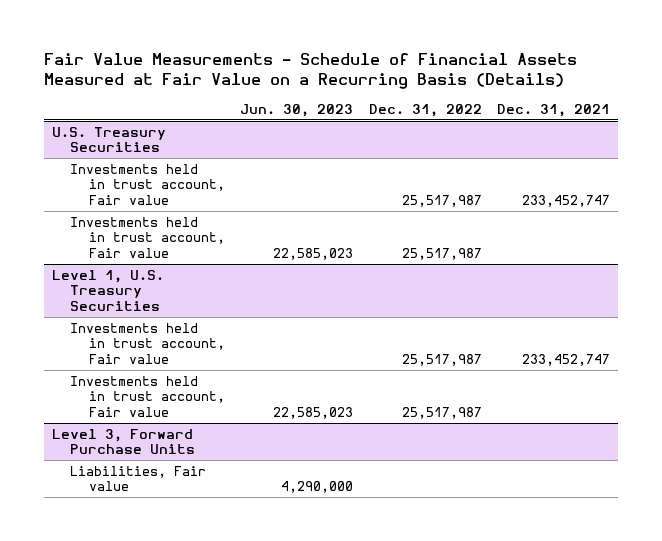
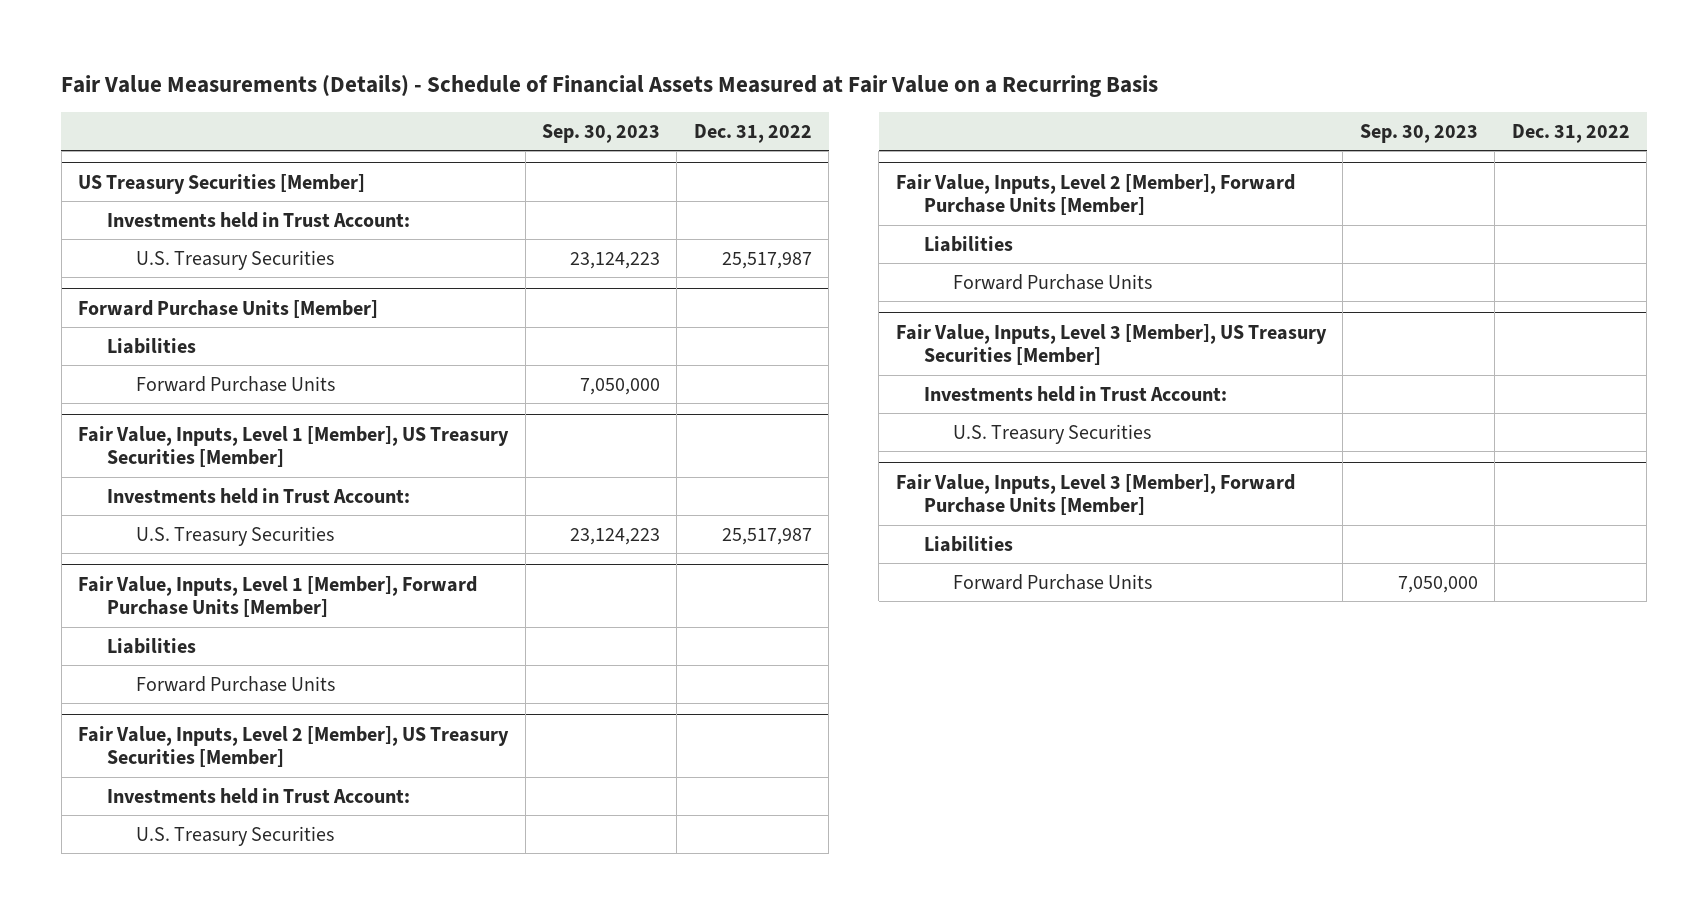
- Fair Value Measurements - Schedule of Financial Assets Measured at Fair Value on a Recurring Basis (Details)
+ Fair Value Measurements (Details) - Schedule of Financial Assets Measured at Fair Value on a Recurring Basis
- | Jun. 30, 2023 | Dec. 31, 2022 | Dec. 31, 2021
+ | Sep. 30, 2023 | Dec. 31, 2022
- U.S. Treasury Securities
- Investments held in trust account, Fair value | | 25,517,987 | 233,452,747
- Investments held in trust account, Fair value | 22,585,023 | 25,517,987 |
- Level 1, U.S. Treasury Securities
- Investments held in trust account, Fair value | | 25,517,987 | 233,452,747
- Investments held in trust account, Fair value | 22,585,023 | 25,517,987 |
- Level 3, Forward Purchase Units
- Liabilities, Fair value | 4,290,000 | |
+ US Treasury Securities [Member]
+ Investments held in Trust Account:
+ U.S. Treasury Securities | 23,124,223 | 25,517,987
+ Forward Purchase Units [Member]
+ Liabilities
+ Forward Purchase Units | 7,050,000 |
+ Fair Value, Inputs, Level 1 [Member], US Treasury Securities [Member]
+ Investments held in Trust Account:
+ U.S. Treasury Securities | 23,124,223 | 25,517,987
+ Fair Value, Inputs, Level 1 [Member], Forward Purchase Units [Member]
+ Liabilities
+ Forward Purchase Units
+ Fair Value, Inputs, Level 2 [Member], US Treasury Securities [Member]
+ Investments held in Trust Account:
+ U.S. Treasury Securities
+ Fair Value, Inputs, Level 2 [Member], Forward Purchase Units [Member]
+ Liabilities
+ Forward Purchase Units
+ Fair Value, Inputs, Level 3 [Member], US Treasury Securities [Member]
+ Investments held in Trust Account:
+ U.S. Treasury Securities
+ Fair Value, Inputs, Level 3 [Member], Forward Purchase Units [Member]
+ Liabilities
+ Forward Purchase Units | 7,050,000 |

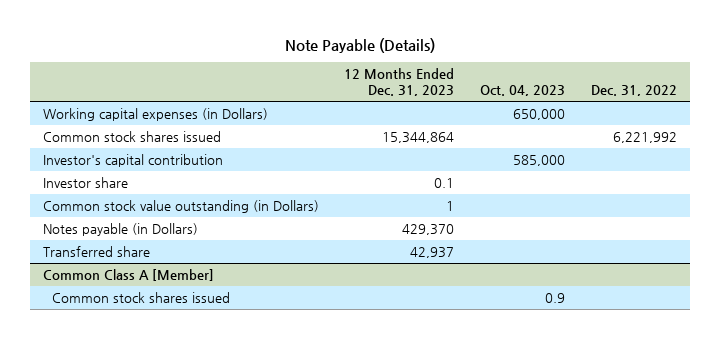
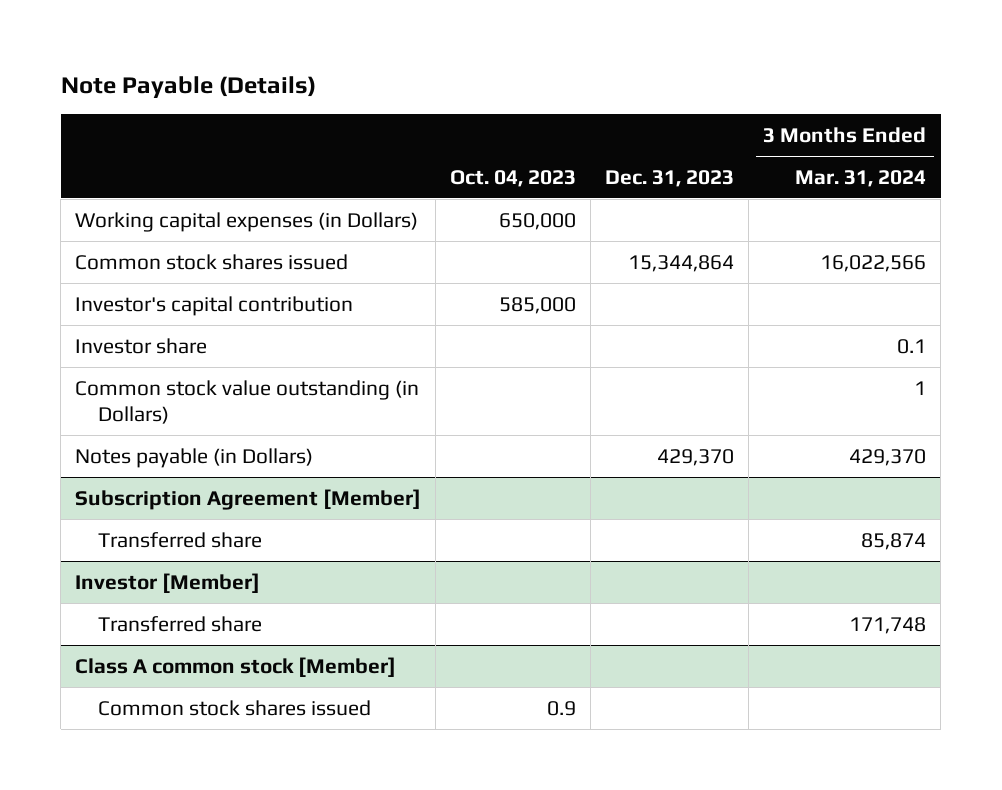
- | 12 Months Ended Dec. 31, 2023 | Oct. 04, 2023 | Dec. 31, 2022
+ | Oct. 04, 2023 | Dec. 31, 2023 | 3 Months Ended Mar. 31, 2024
- Transferred share | 42,937 | |
- Common Class A [Member]
+ Subscription Agreement [Member]
+ Transferred share | | | 85,874
+ Investor [Member]
+ Transferred share | | | 171,748
+ Class A common stock [Member]

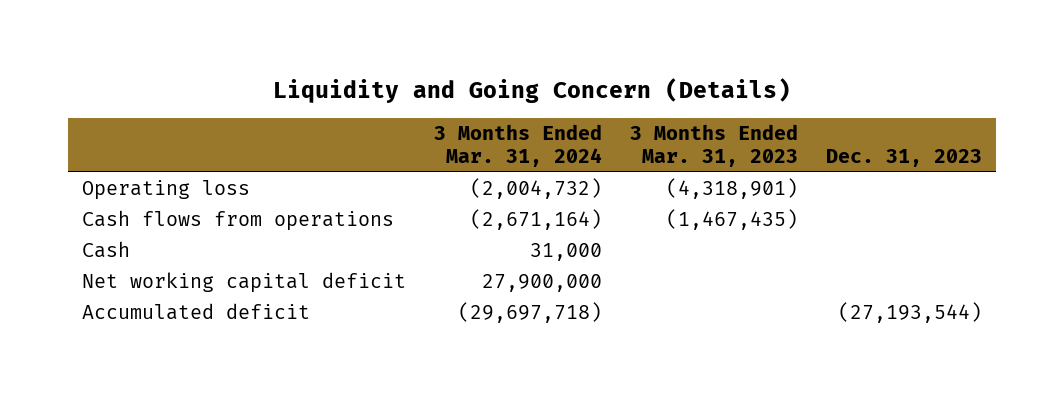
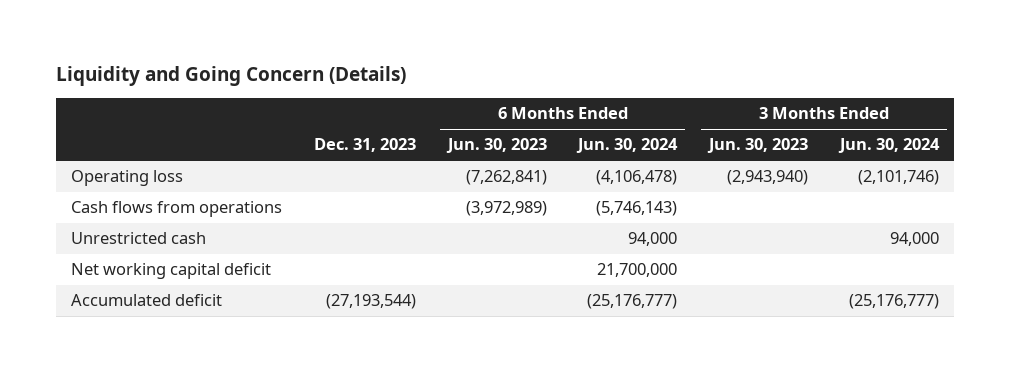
- | 3 Months Ended Mar. 31, 2024 | 3 Months Ended Mar. 31, 2023 | Dec. 31, 2023
+ | Dec. 31, 2023 | 6 Months Ended Jun. 30, 2023 | 6 Months Ended Jun. 30, 2024 | 3 Months Ended Jun. 30, 2023 | 3 Months Ended Jun. 30, 2024
- Cash | 31,000 | |
+ Unrestricted cash | | | 94,000 | | 94,000

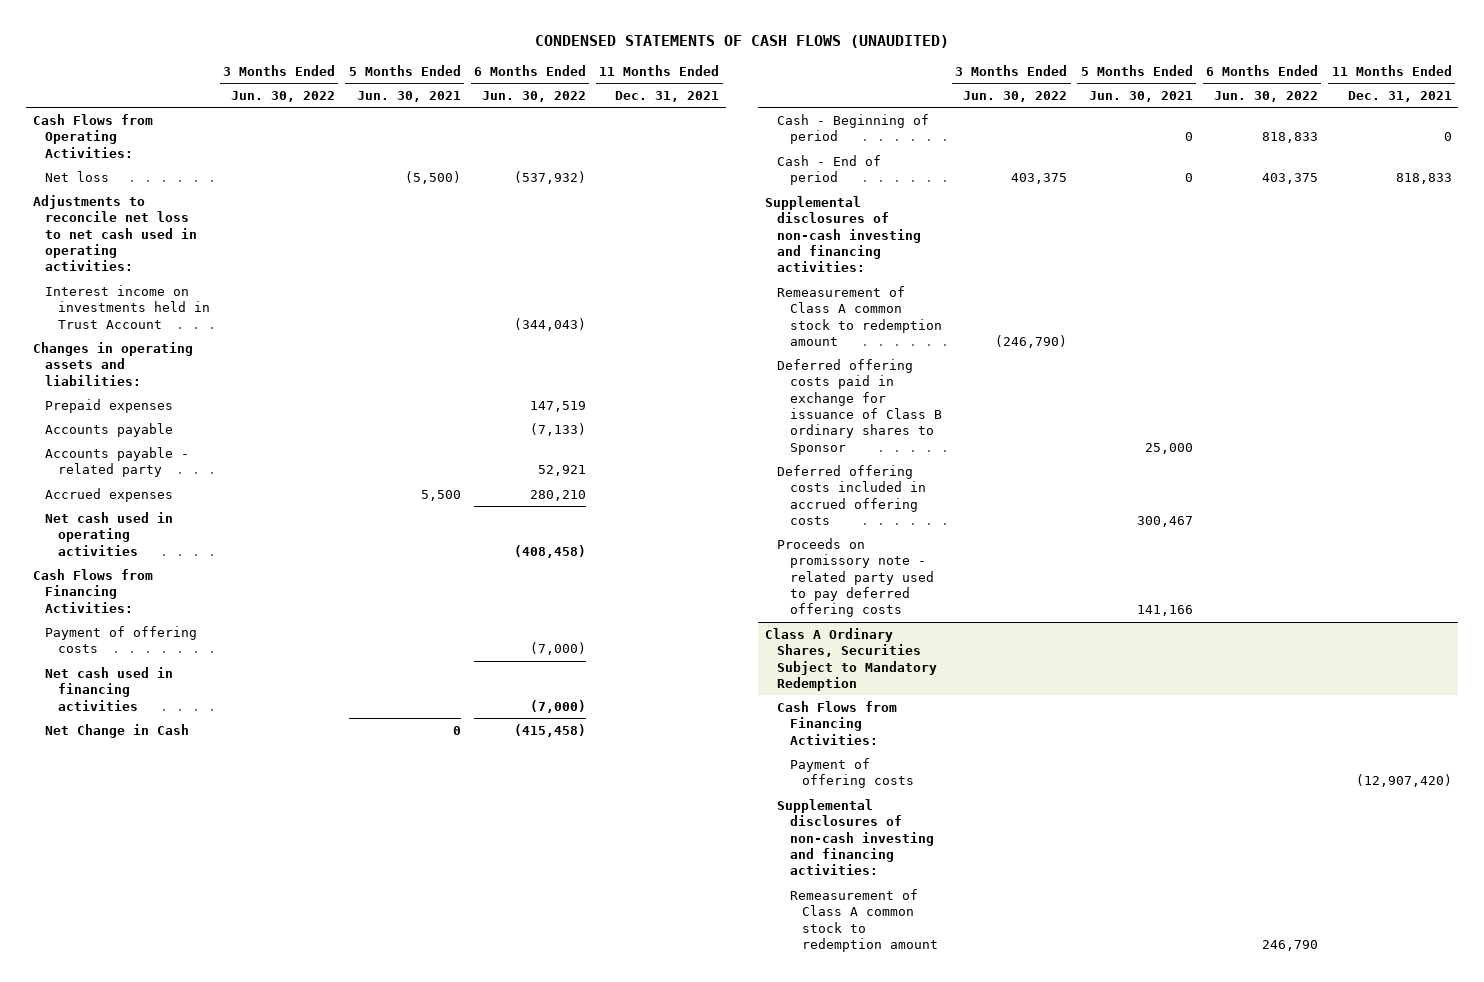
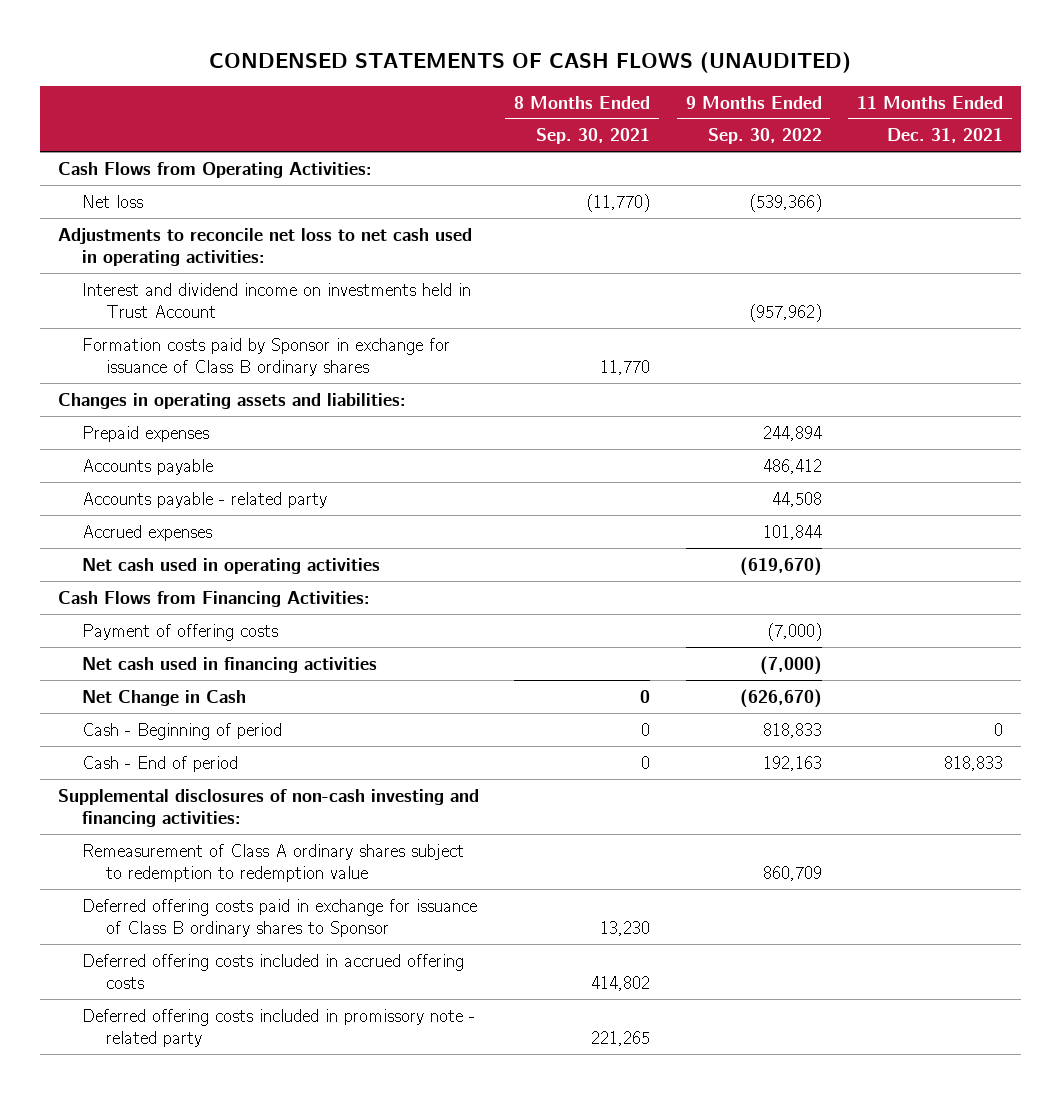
- | 3 Months Ended Jun. 30, 2022 | 5 Months Ended Jun. 30, 2021 | 6 Months Ended Jun. 30, 2022 | 11 Months Ended Dec. 31, 2021
+ | 8 Months Ended Sep. 30, 2021 | 9 Months Ended Sep. 30, 2022 | 11 Months Ended Dec. 31, 2021
- Interest income on investments held in Trust Account | | | (344,043) |
+ Interest and dividend income on investments held in Trust Account | | (957,962) |
+ Formation costs paid by Sponsor in exchange for issuance of Class B ordinary shares | 11,770 | |
- Remeasurement of Class A common stock to redemption amount | (246,790) | | |
+ Remeasurement of Class A ordinary shares subject to redemption to redemption value | | 860,709 |
- Proceeds on promissory note - related party used to pay deferred offering costs | | 141,166 | |
- Class A Ordinary Shares, Securities Subject to Mandatory Redemption
- Cash Flows from Financing Activities:
- Payment of offering costs | | | | (12,907,420)
- Supplemental disclosures of non-cash investing and financing activities:
- Remeasurement of Class A common stock to redemption amount | | | 246,790 |
+ Deferred offering costs included in promissory note - related party | 221,265 | |

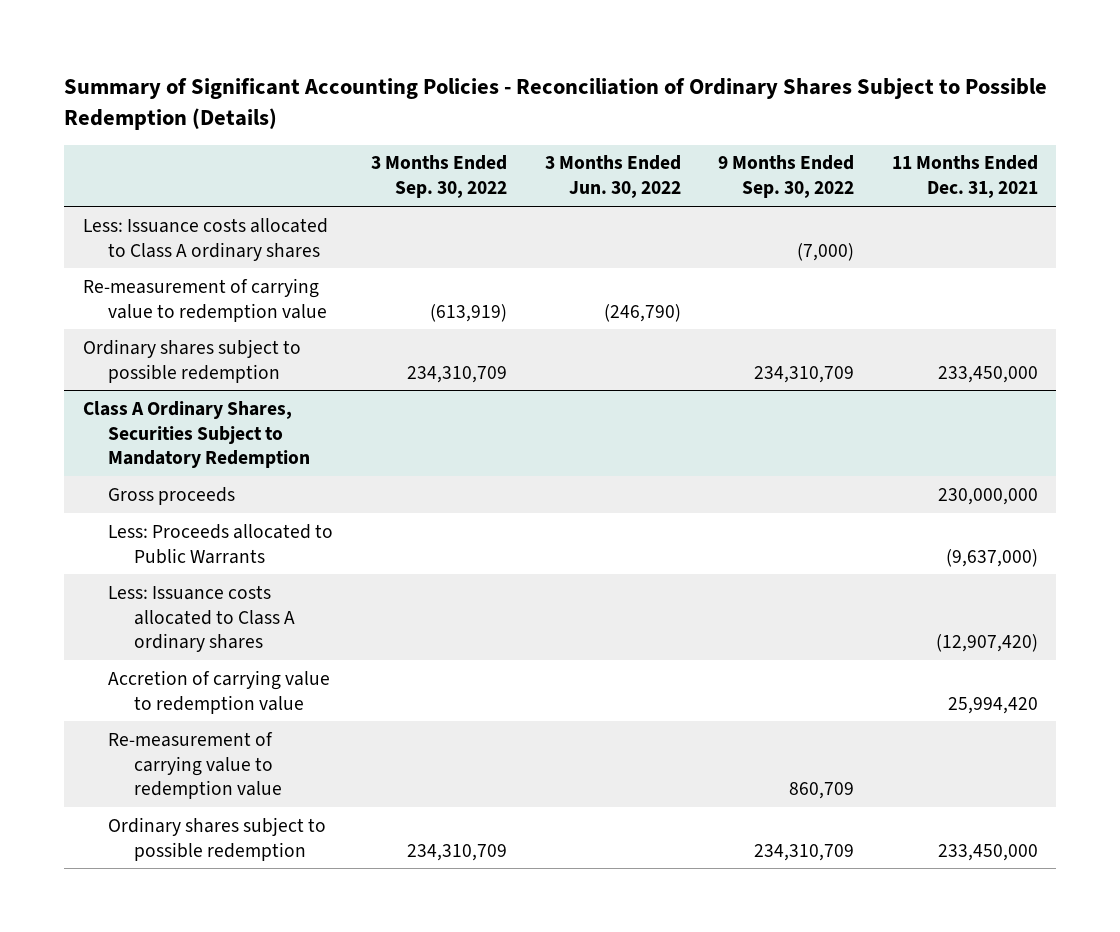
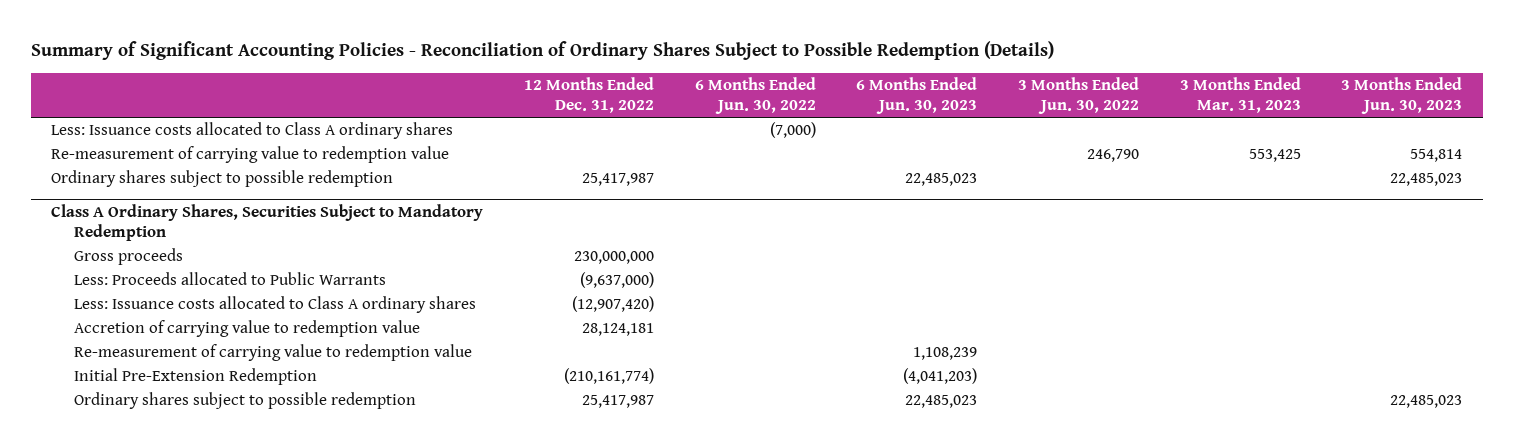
- | 3 Months Ended Sep. 30, 2022 | 3 Months Ended Jun. 30, 2022 | 9 Months Ended Sep. 30, 2022 | 11 Months Ended Dec. 31, 2021
+ | 12 Months Ended Dec. 31, 2022 | 6 Months Ended Jun. 30, 2022 | 6 Months Ended Jun. 30, 2023 | 3 Months Ended Jun. 30, 2022 | 3 Months Ended Mar. 31, 2023 | 3 Months Ended Jun. 30, 2023
- Re-measurement of carrying value to redemption value | (613,919) | (246,790) | |
+ Re-measurement of carrying value to redemption value | | | | 246,790 | 553,425 | 554,814
@ Class A Ordinary Shares, Securities Subject to Mandatory Redemption
+ Initial Pre-Extension Redemption | (210,161,774) | | (4,041,203) | | |

